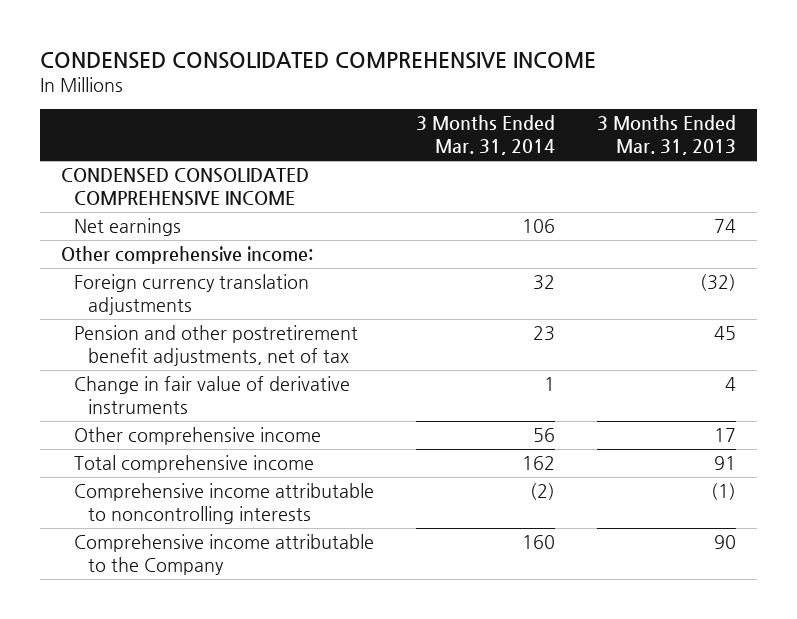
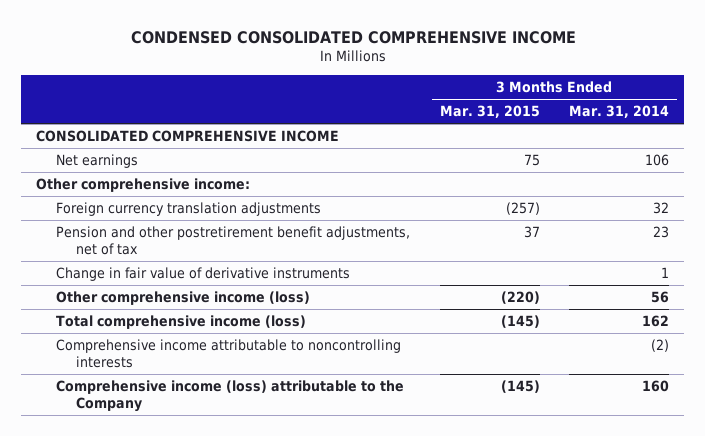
- | 3 Months Ended Mar. 31, 2014 | 3 Months Ended Mar. 31, 2013
+ | 3 Months Ended Mar. 31, 2015 | 3 Months Ended Mar. 31, 2014
- CONDENSED CONSOLIDATED COMPREHENSIVE INCOME
+ CONSOLIDATED COMPREHENSIVE INCOME
- Other comprehensive income | 56 | 17
- Total comprehensive income | 162 | 91
+ Other comprehensive income (loss) | (220) | 56
+ Total comprehensive income (loss) | (145) | 162
- Comprehensive income attributable to the Company | 160 | 90
+ Comprehensive income (loss) attributable to the Company | (145) | 160

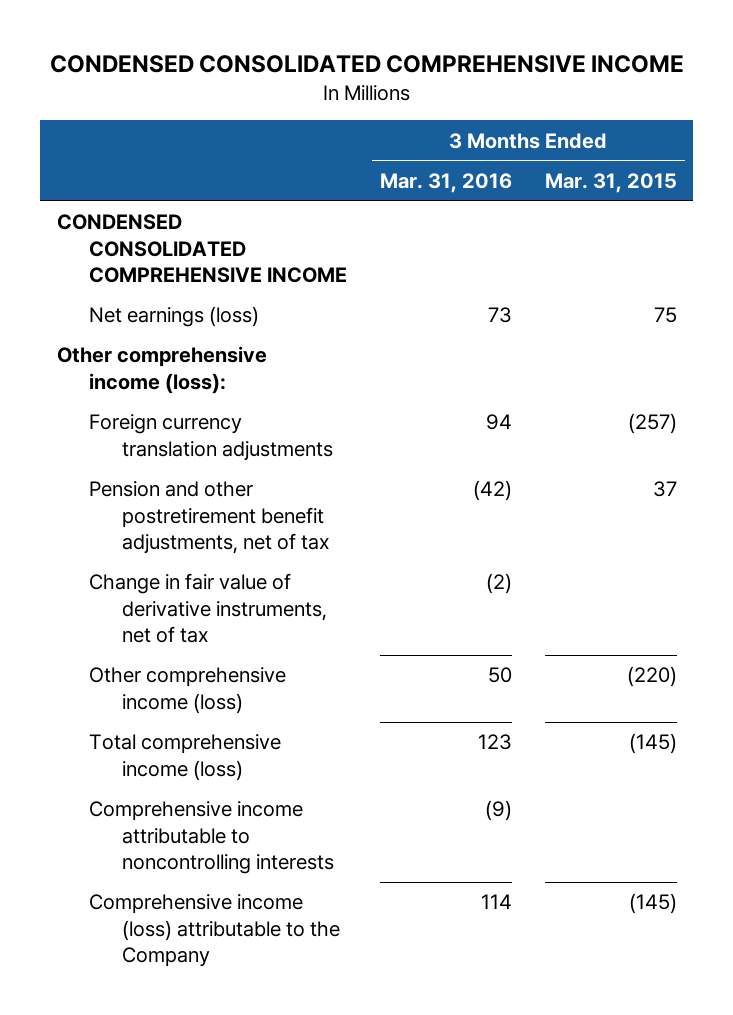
- | 3 Months Ended Mar. 31, 2015 | 3 Months Ended Mar. 31, 2014
+ | 3 Months Ended Mar. 31, 2016 | 3 Months Ended Mar. 31, 2015
- CONSOLIDATED COMPREHENSIVE INCOME
- Net earnings | 75 | 106
- Other comprehensive income:
+ CONDENSED CONSOLIDATED COMPREHENSIVE INCOME
+ Net earnings (loss) | 73 | 75
+ Other comprehensive income (loss):
- Change in fair value of derivative instruments | | 1
+ Change in fair value of derivative instruments, net of tax | (2) |

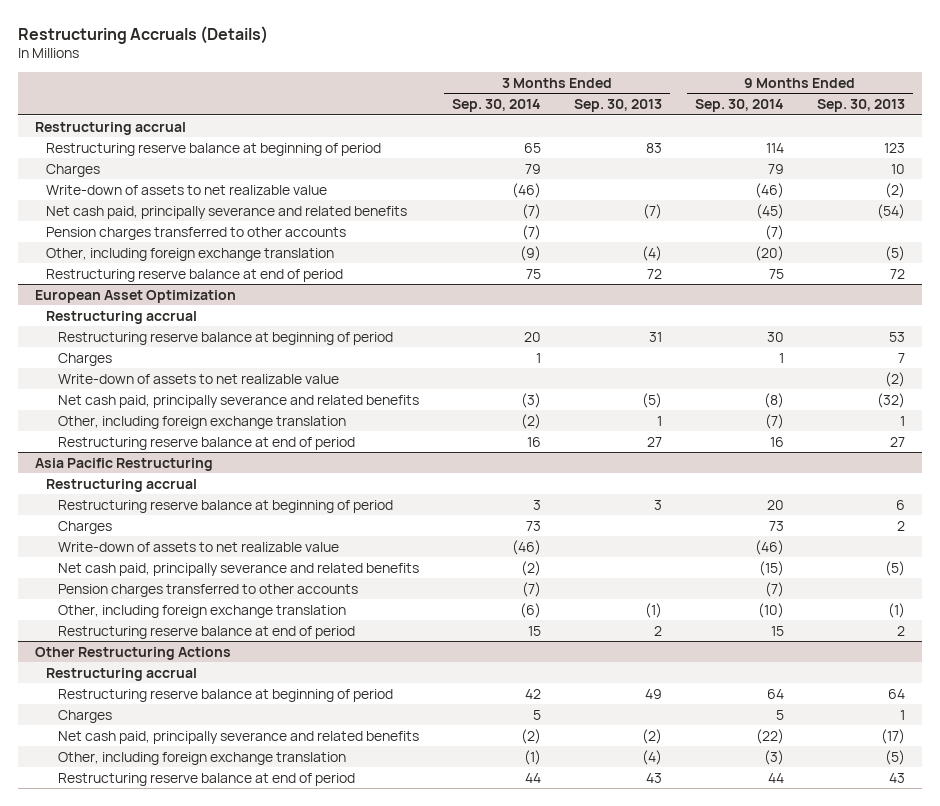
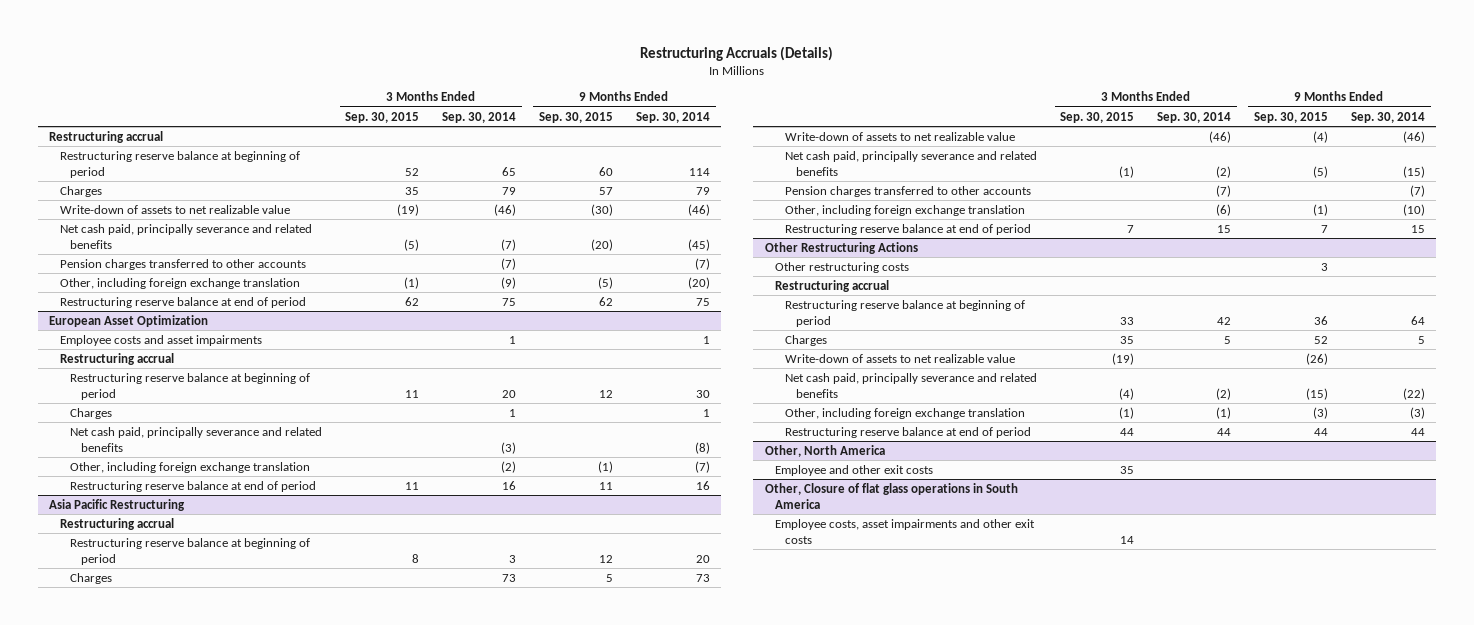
- | 3 Months Ended Sep. 30, 2014 | 3 Months Ended Sep. 30, 2013 | 9 Months Ended Sep. 30, 2014 | 9 Months Ended Sep. 30, 2013
+ | 3 Months Ended Sep. 30, 2015 | 3 Months Ended Sep. 30, 2014 | 9 Months Ended Sep. 30, 2015 | 9 Months Ended Sep. 30, 2014
@ European Asset Optimization
+ Employee costs and asset impairments | | 1 | | 1
- Write-down of assets to net realizable value | | | | (2)
@ Other Restructuring Actions
+ Other restructuring costs | | | 3 |
+ Write-down of assets to net realizable value | (19) | | (26) |
+ Other, North America
+ Employee and other exit costs | 35 | | |
+ Other, Closure of flat glass operations in South America
+ Employee costs, asset impairments and other exit costs | 14 | | |

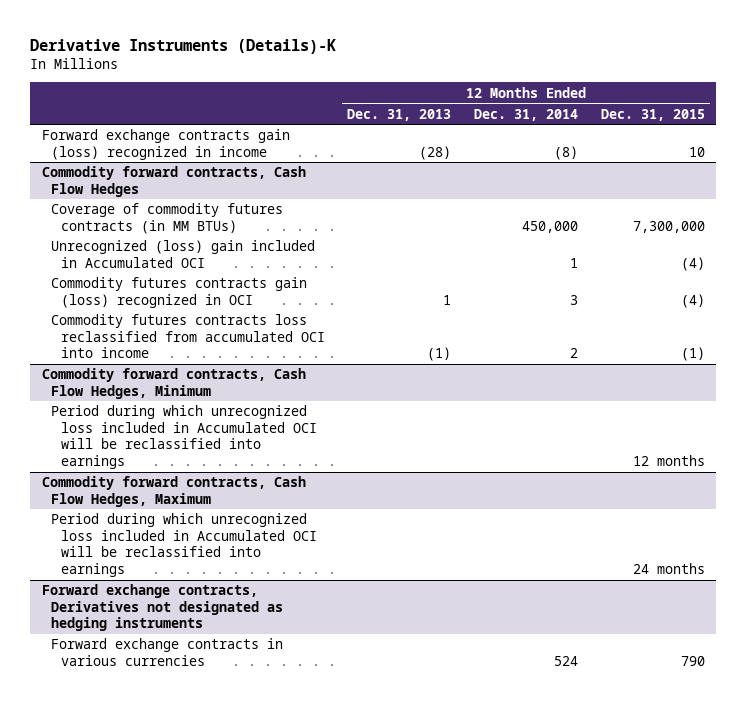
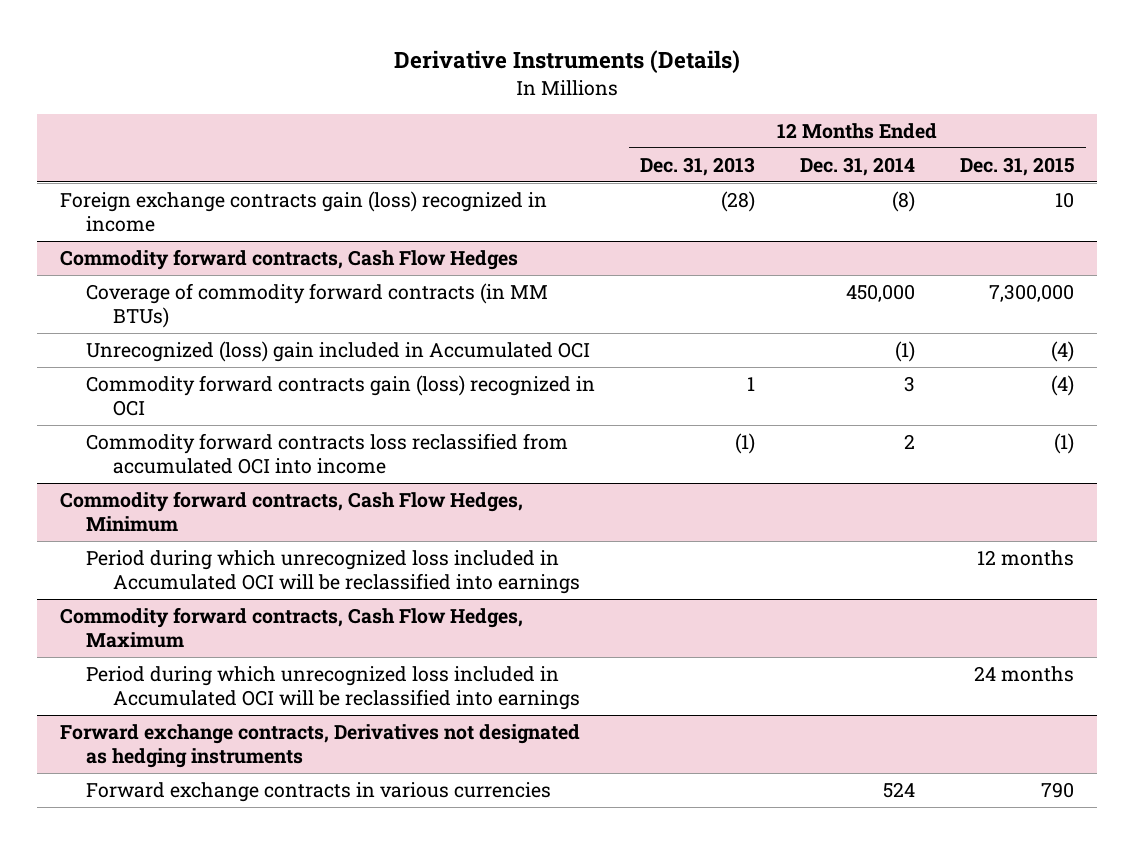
- Derivative Instruments (Details)-K
+ Derivative Instruments (Details)
- Forward exchange contracts gain (loss) recognized in income | (28) | (8) | 10
+ Foreign exchange contracts gain (loss) recognized in income | (28) | (8) | 10
@ Commodity forward contracts, Cash Flow Hedges
- Coverage of commodity futures contracts (in MM BTUs) | | 450,000 | 7,300,000
- Unrecognized (loss) gain included in Accumulated OCI | | 1 | (4)
- Commodity futures contracts gain (loss) recognized in OCI | 1 | 3 | (4)
- Commodity futures contracts loss reclassified from accumulated OCI into income | (1) | 2 | (1)
+ Coverage of commodity forward contracts (in MM BTUs) | | 450,000 | 7,300,000
+ Unrecognized (loss) gain included in Accumulated OCI | | (1) | (4)
+ Commodity forward contracts gain (loss) recognized in OCI | 1 | 3 | (4)
+ Commodity forward contracts loss reclassified from accumulated OCI into income | (1) | 2 | (1)

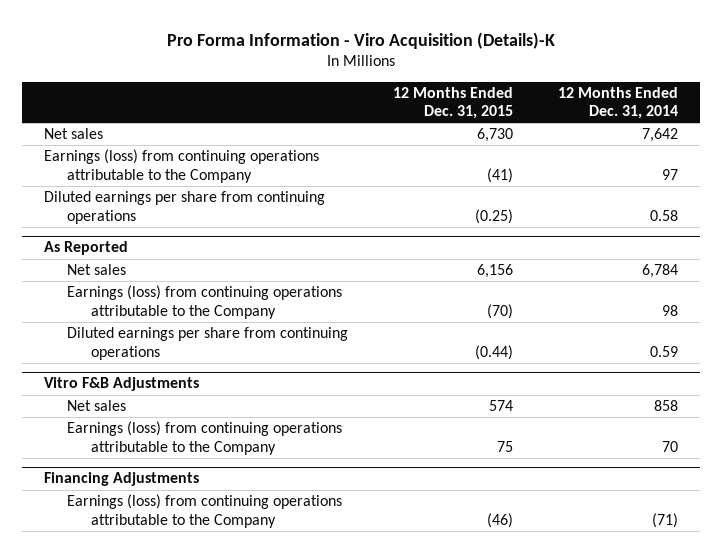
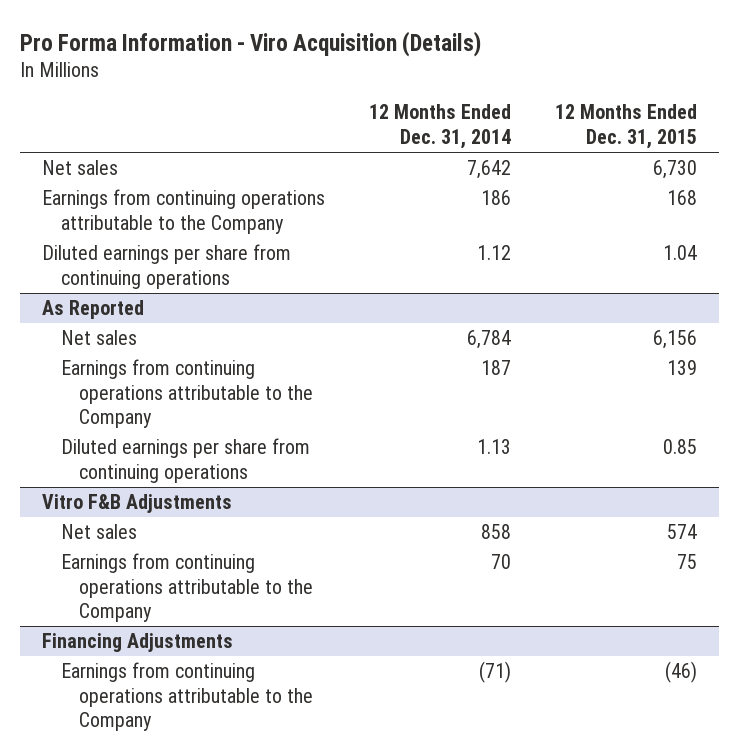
- Pro Forma Information - Viro Acquisition (Details)-K
+ Pro Forma Information - Viro Acquisition (Details)
- | 12 Months Ended Dec. 31, 2015 | 12 Months Ended Dec. 31, 2014
+ | 12 Months Ended Dec. 31, 2014 | 12 Months Ended Dec. 31, 2015
- Earnings (loss) from continuing operations attributable to the Company | (41) | 97
- Diluted earnings per share from continuing operations | (0.25) | 0.58
+ Earnings from continuing operations attributable to the Company | 186 | 168
+ Diluted earnings per share from continuing operations | 1.12 | 1.04
@ As Reported
- Earnings (loss) from continuing operations attributable to the Company | (70) | 98
- Diluted earnings per share from continuing operations | (0.44) | 0.59
+ Earnings from continuing operations attributable to the Company | 187 | 139
+ Diluted earnings per share from continuing operations | 1.13 | 0.85
@ Vitro F&B Adjustments
- Earnings (loss) from continuing operations attributable to the Company | 75 | 70
+ Earnings from continuing operations attributable to the Company | 70 | 75
@ Financing Adjustments
- Earnings (loss) from continuing operations attributable to the Company | (46) | (71)
+ Earnings from continuing operations attributable to the Company | (71) | (46)

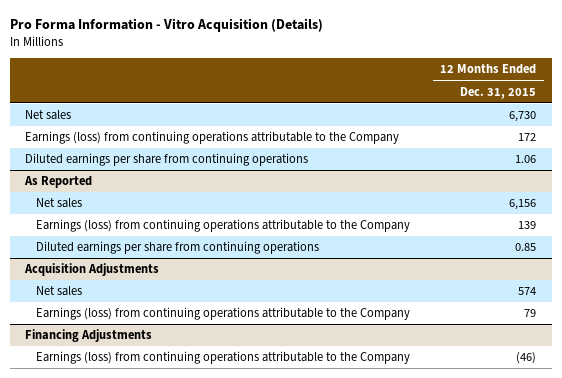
- Pro Forma Information - Viro Acquisition (Details)
+ Pro Forma Information - Vitro Acquisition (Details)
- | 12 Months Ended Dec. 31, 2014 | 12 Months Ended Dec. 31, 2015
+ | 12 Months Ended Dec. 31, 2015
- Earnings from continuing operations attributable to the Company | 186 | 168
- Diluted earnings per share from continuing operations | 1.12 | 1.04
+ Earnings (loss) from continuing operations attributable to the Company | 172
+ Diluted earnings per share from continuing operations | 1.06
@ As Reported
- Earnings from continuing operations attributable to the Company | 187 | 139
+ Earnings (loss) from continuing operations attributable to the Company | 139
- Vitro F&B Adjustments
+ Acquisition Adjustments
- Earnings from continuing operations attributable to the Company | 70 | 75
+ Earnings (loss) from continuing operations attributable to the Company | 79
@ Financing Adjustments
- Earnings from continuing operations attributable to the Company | (71) | (46)
+ Earnings (loss) from continuing operations attributable to the Company | (46)

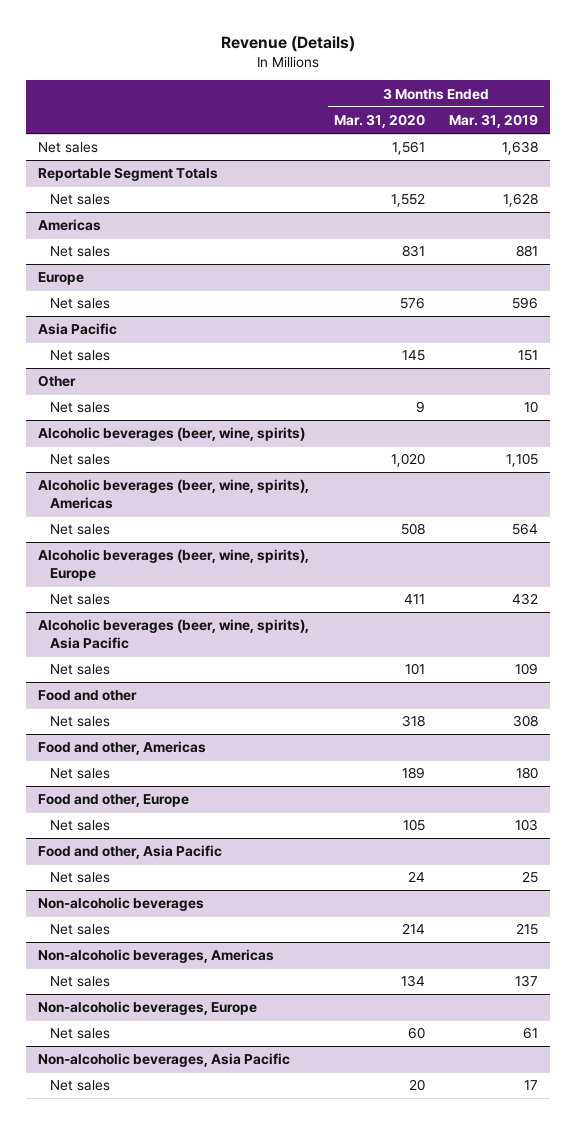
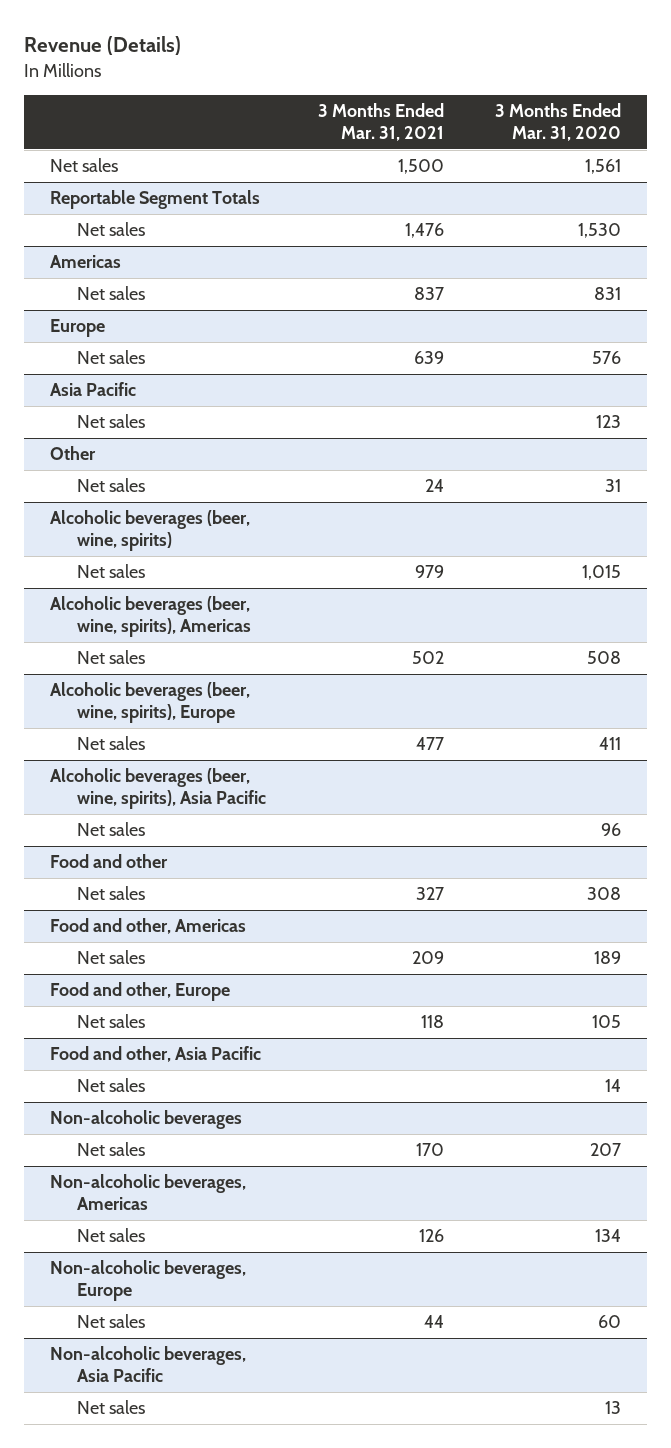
- | 3 Months Ended Mar. 31, 2020 | 3 Months Ended Mar. 31, 2019
+ | 3 Months Ended Mar. 31, 2021 | 3 Months Ended Mar. 31, 2020
@ Reportable Segment Totals
- Net sales | 1,552 | 1,628
+ Net sales | 1,476 | 1,530
@ Asia Pacific
- Net sales | 145 | 151
+ Net sales | | 123
@ Other
- Net sales | 9 | 10
+ Net sales | 24 | 31
@ Alcoholic beverages (beer, wine, spirits)
- Net sales | 1,020 | 1,105
+ Net sales | 979 | 1,015
@ Alcoholic beverages (beer, wine, spirits), Asia Pacific
- Net sales | 101 | 109
+ Net sales | | 96
@ Food and other
- Net sales | 318 | 308
+ Net sales | 327 | 308
@ Food and other, Asia Pacific
- Net sales | 24 | 25
+ Net sales | | 14
@ Non-alcoholic beverages
- Net sales | 214 | 215
+ Net sales | 170 | 207
@ Non-alcoholic beverages, Asia Pacific
- Net sales | 20 | 17
+ Net sales | | 13

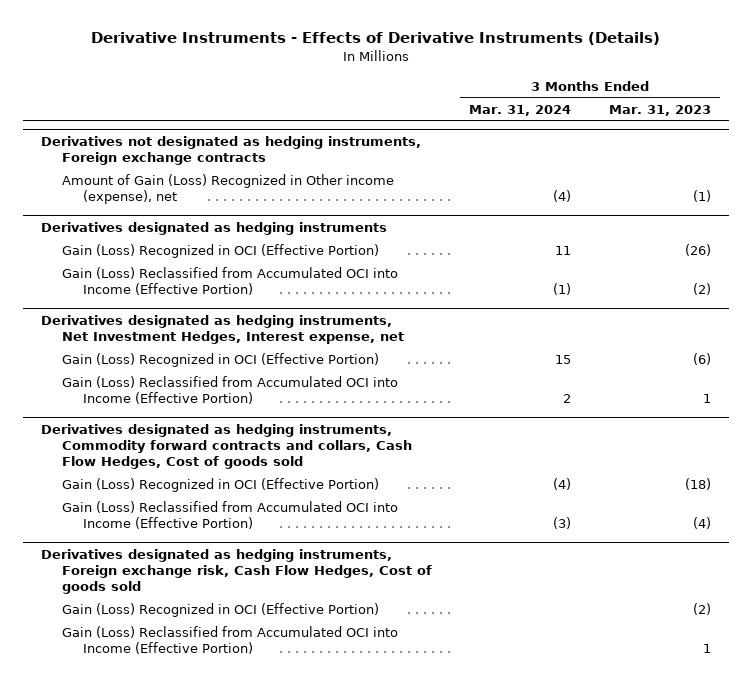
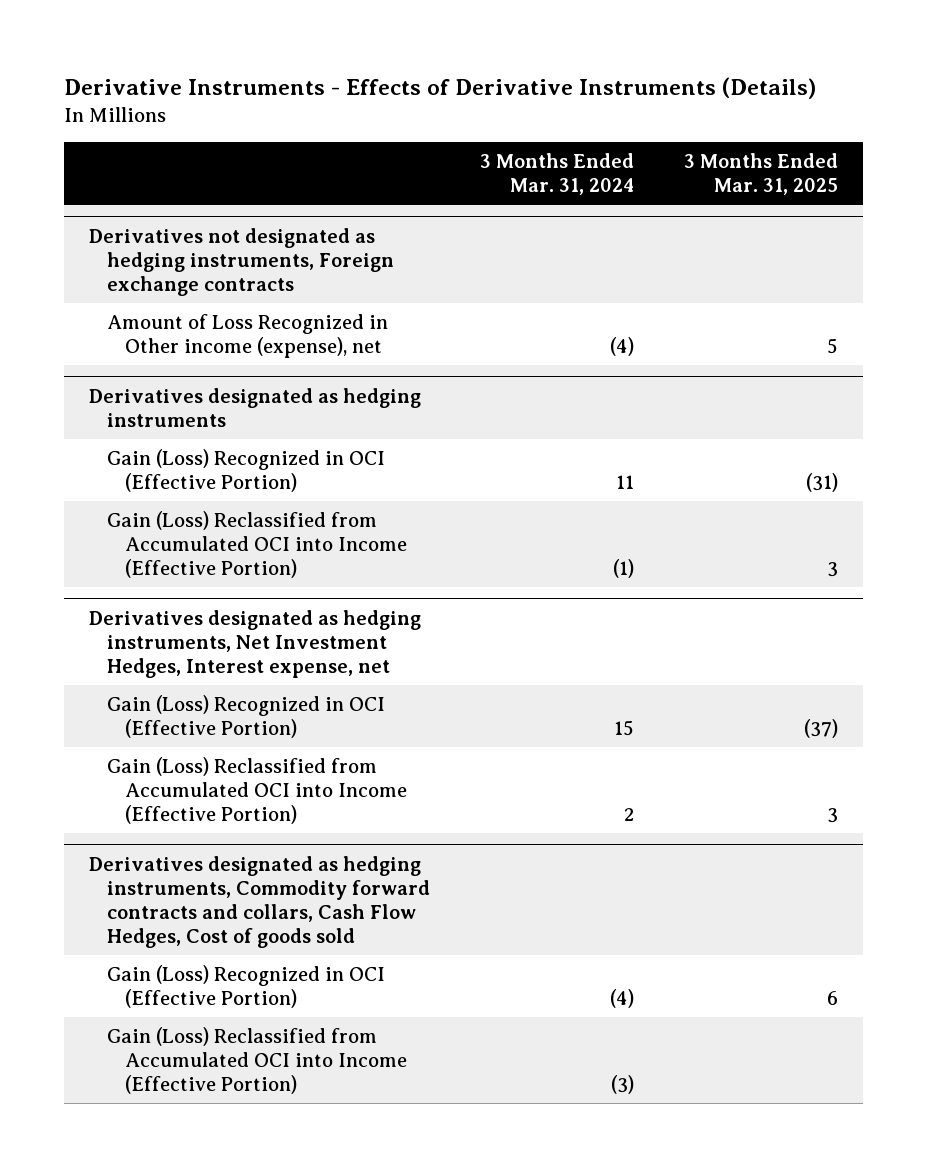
- | 3 Months Ended Mar. 31, 2024 | 3 Months Ended Mar. 31, 2023
+ | 3 Months Ended Mar. 31, 2024 | 3 Months Ended Mar. 31, 2025
@ Derivatives not designated as hedging instruments, Foreign exchange contracts
- Amount of Gain (Loss) Recognized in Other income (expense), net | (4) | (1)
+ Amount of Loss Recognized in Other income (expense), net | (4) | 5
- Derivatives designated as hedging instruments, Foreign exchange risk, Cash Flow Hedges, Cost of goods sold
- Gain (Loss) Recognized in OCI (Effective Portion) | | (2)
- Gain (Loss) Reclassified from Accumulated OCI into Income (Effective Portion) | | 1

